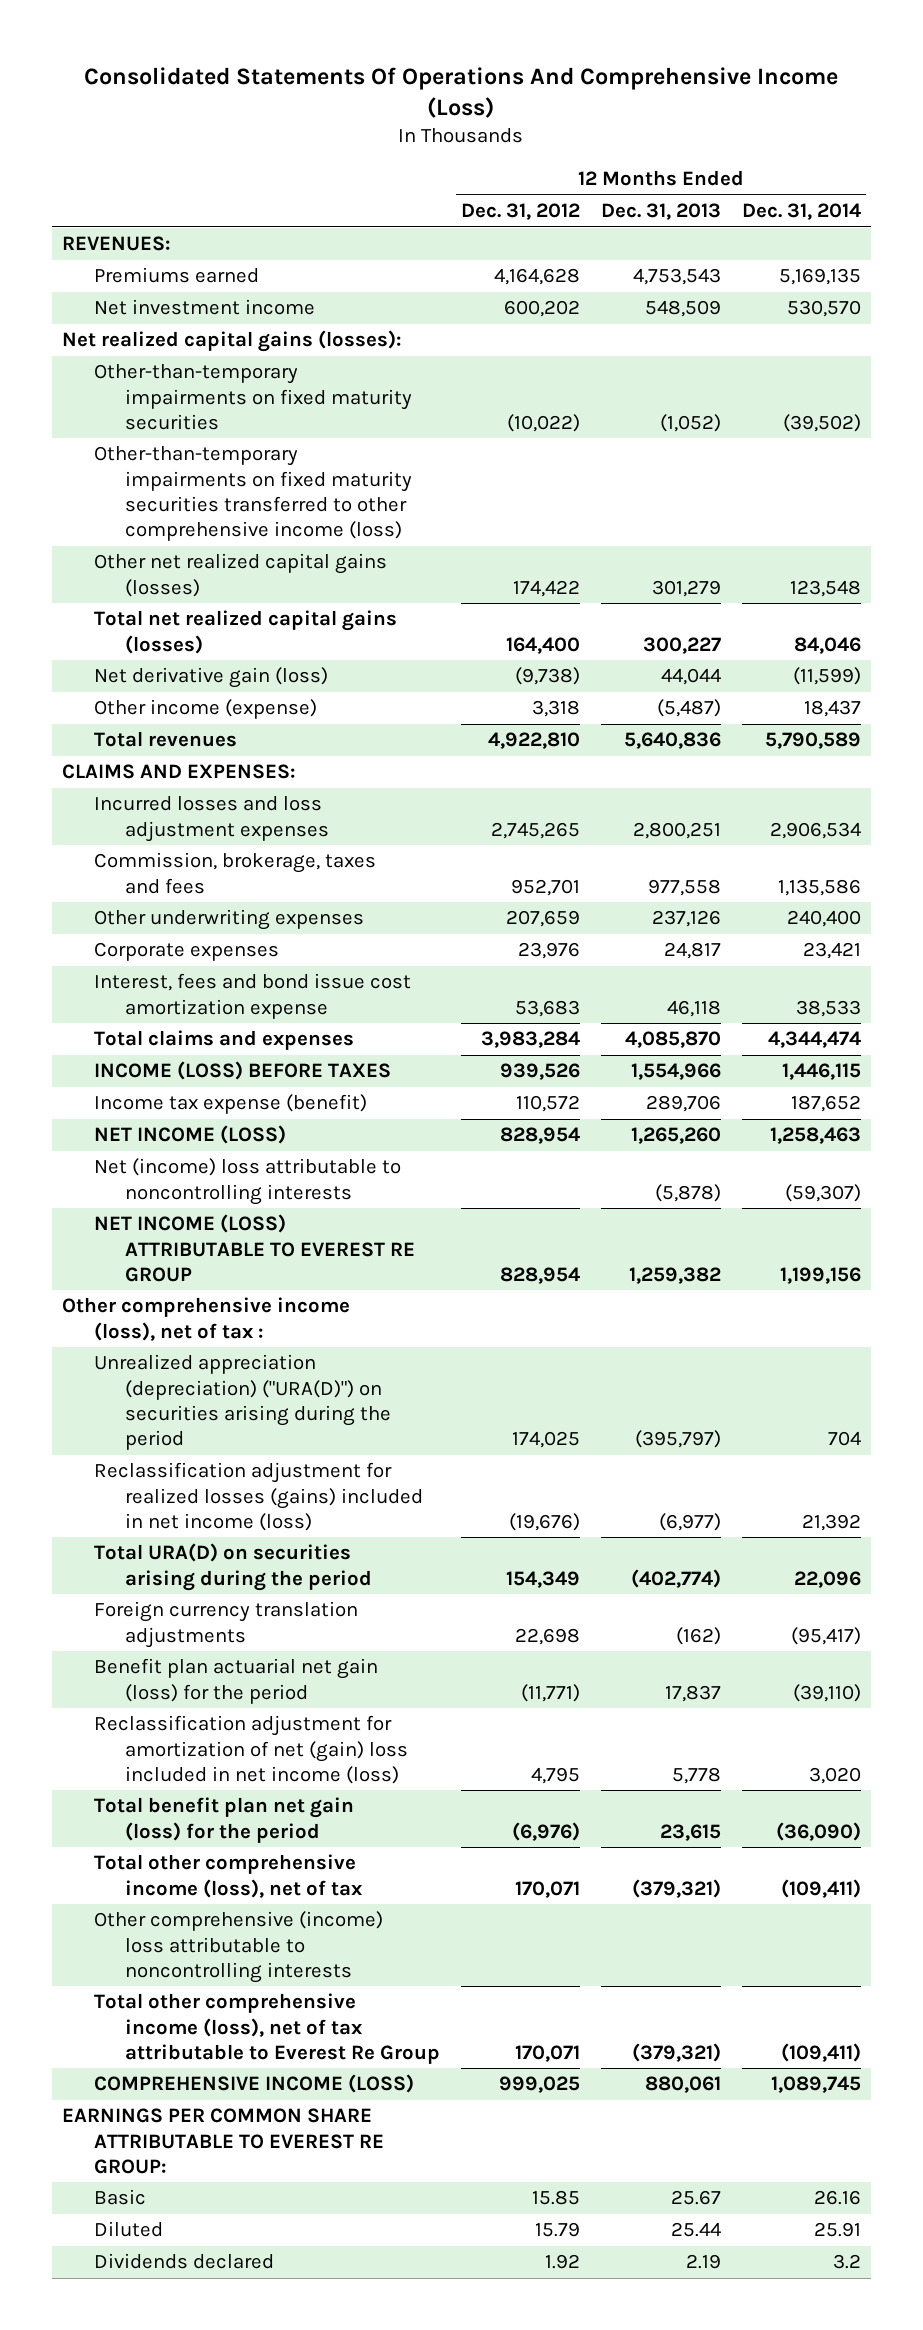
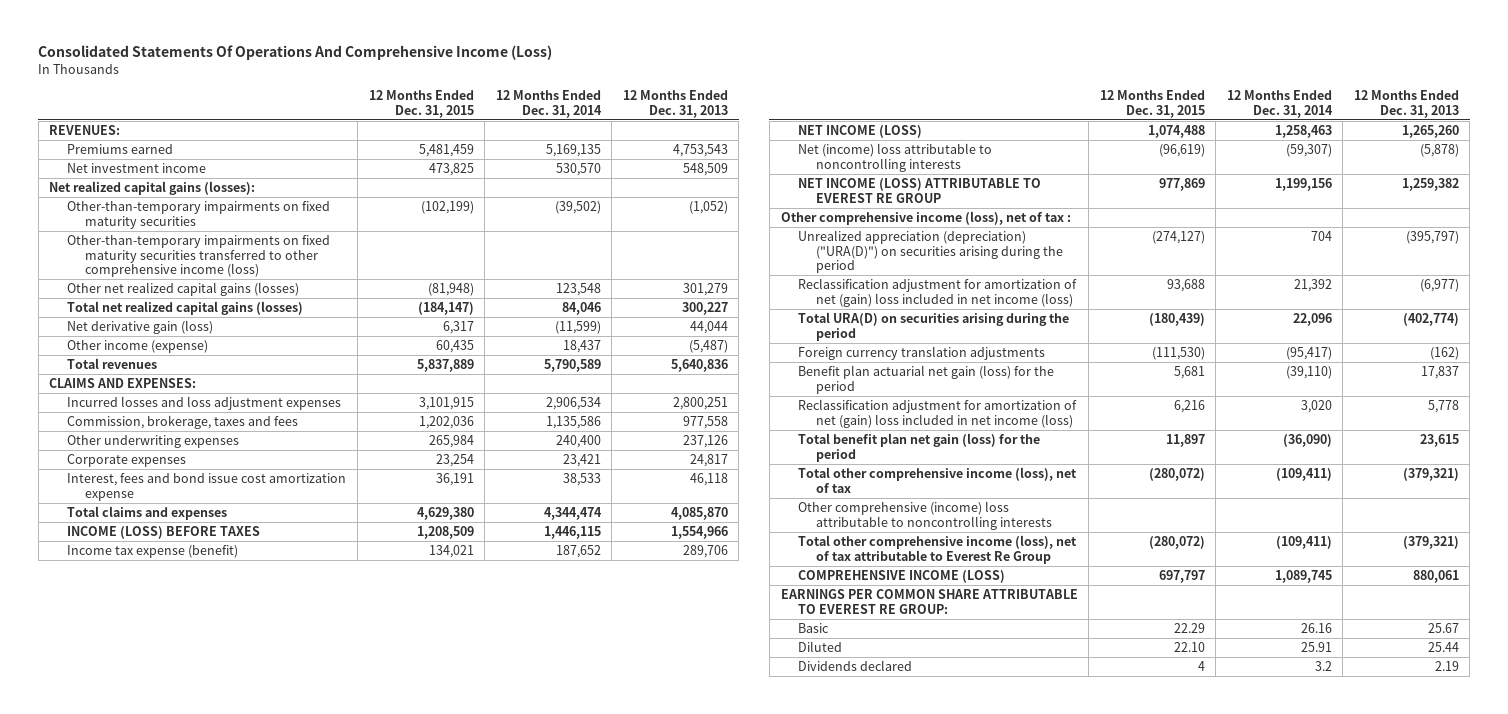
- | 12 Months Ended Dec. 31, 2012 | 12 Months Ended Dec. 31, 2013 | 12 Months Ended Dec. 31, 2014
+ | 12 Months Ended Dec. 31, 2015 | 12 Months Ended Dec. 31, 2014 | 12 Months Ended Dec. 31, 2013
- Reclassification adjustment for realized losses (gains) included in net income (loss) | (19,676) | (6,977) | 21,392
+ Reclassification adjustment for amortization of net (gain) loss included in net income (loss) | 93,688 | 21,392 | (6,977)

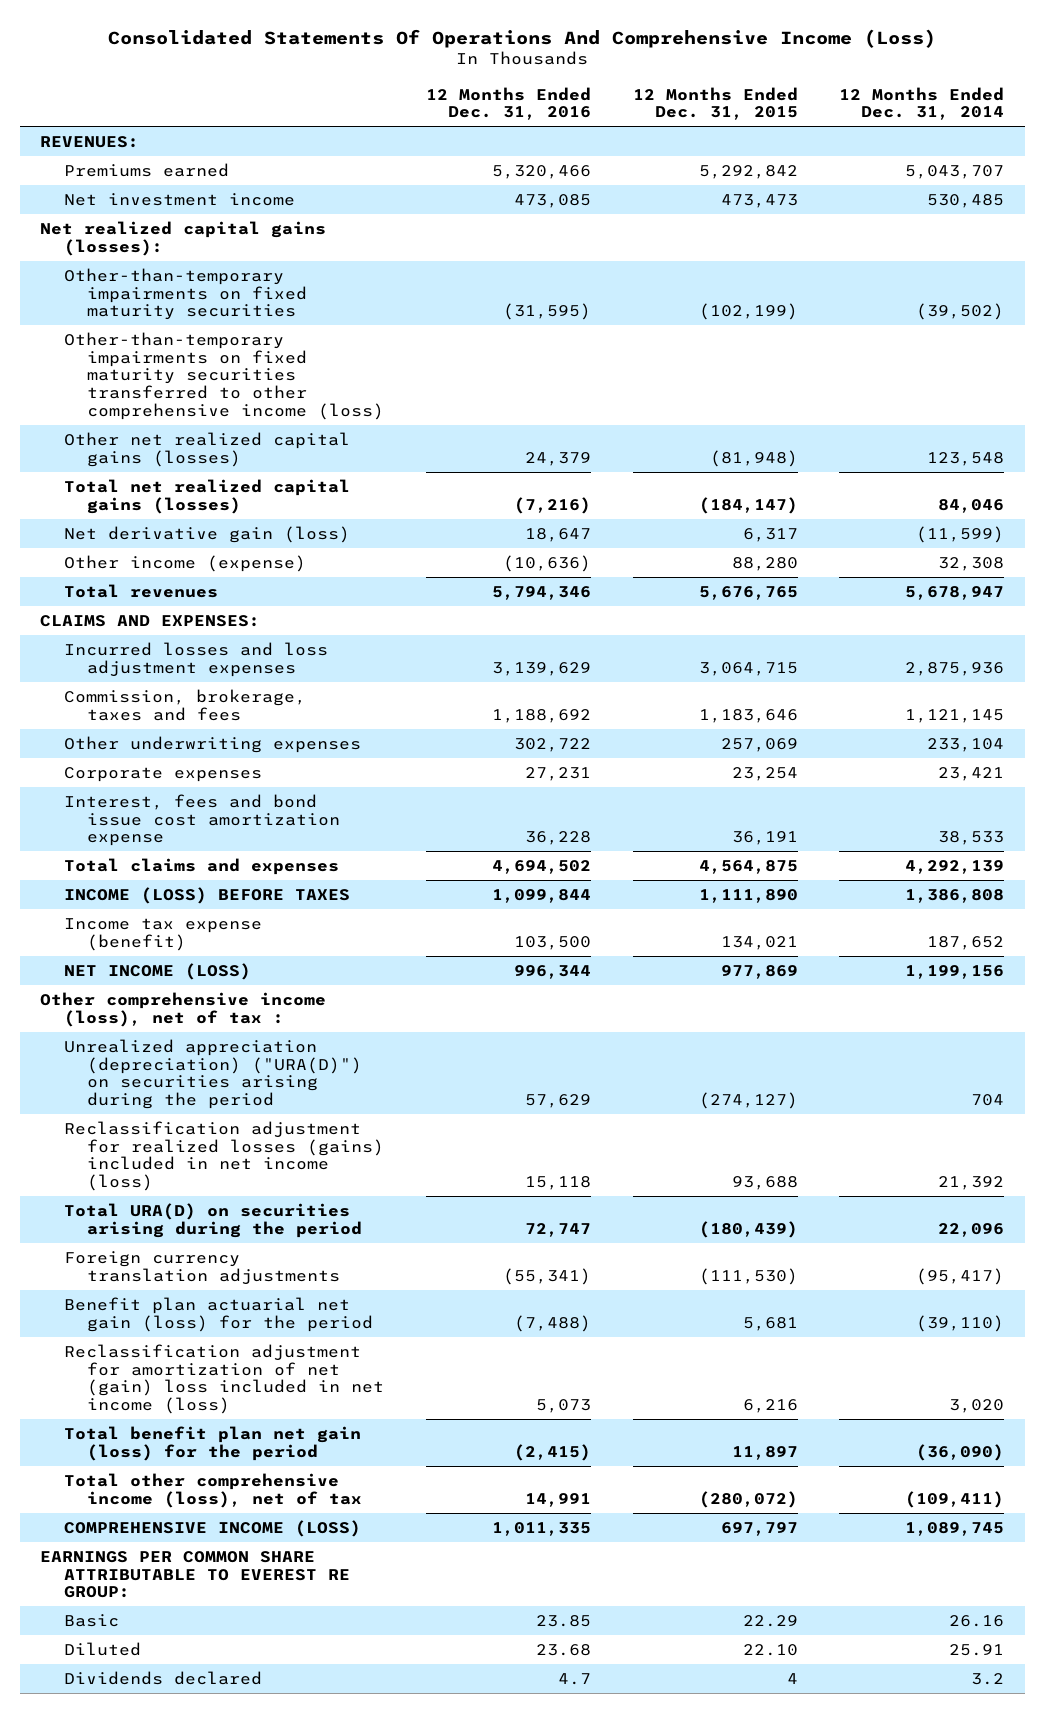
- | 12 Months Ended Dec. 31, 2015 | 12 Months Ended Dec. 31, 2014 | 12 Months Ended Dec. 31, 2013
+ | 12 Months Ended Dec. 31, 2016 | 12 Months Ended Dec. 31, 2015 | 12 Months Ended Dec. 31, 2014
- Premiums earned | 5,481,459 | 5,169,135 | 4,753,543
- Net investment income | 473,825 | 530,570 | 548,509
+ Premiums earned | 5,320,466 | 5,292,842 | 5,043,707
+ Net investment income | 473,085 | 473,473 | 530,485
- Other income (expense) | 60,435 | 18,437 | (5,487)
- Total revenues | 5,837,889 | 5,790,589 | 5,640,836
+ Other income (expense) | (10,636) | 88,280 | 32,308
+ Total revenues | 5,794,346 | 5,676,765 | 5,678,947
- Incurred losses and loss adjustment expenses | 3,101,915 | 2,906,534 | 2,800,251
- Commission, brokerage, taxes and fees | 1,202,036 | 1,135,586 | 977,558
- Other underwriting expenses | 265,984 | 240,400 | 237,126
+ Incurred losses and loss adjustment expenses | 3,139,629 | 3,064,715 | 2,875,936
+ Commission, brokerage, taxes and fees | 1,188,692 | 1,183,646 | 1,121,145
+ Other underwriting expenses | 302,722 | 257,069 | 233,104
- Total claims and expenses | 4,629,380 | 4,344,474 | 4,085,870
- INCOME (LOSS) BEFORE TAXES | 1,208,509 | 1,446,115 | 1,554,966
+ Total claims and expenses | 4,694,502 | 4,564,875 | 4,292,139
+ INCOME (LOSS) BEFORE TAXES | 1,099,844 | 1,111,890 | 1,386,808
- NET INCOME (LOSS) | 1,074,488 | 1,258,463 | 1,265,260
- Net (income) loss attributable to noncontrolling interests | (96,619) | (59,307) | (5,878)
- NET INCOME (LOSS) ATTRIBUTABLE TO EVEREST RE GROUP | 977,869 | 1,199,156 | 1,259,382
+ NET INCOME (LOSS) | 996,344 | 977,869 | 1,199,156
- Reclassification adjustment for amortization of net (gain) loss included in net income (loss) | 93,688 | 21,392 | (6,977)
+ Reclassification adjustment for realized losses (gains) included in net income (loss) | 15,118 | 93,688 | 21,392
- Other comprehensive (income) loss attributable to noncontrolling interests
- Total other comprehensive income (loss), net of tax attributable to Everest Re Group | (280,072) | (109,411) | (379,321)

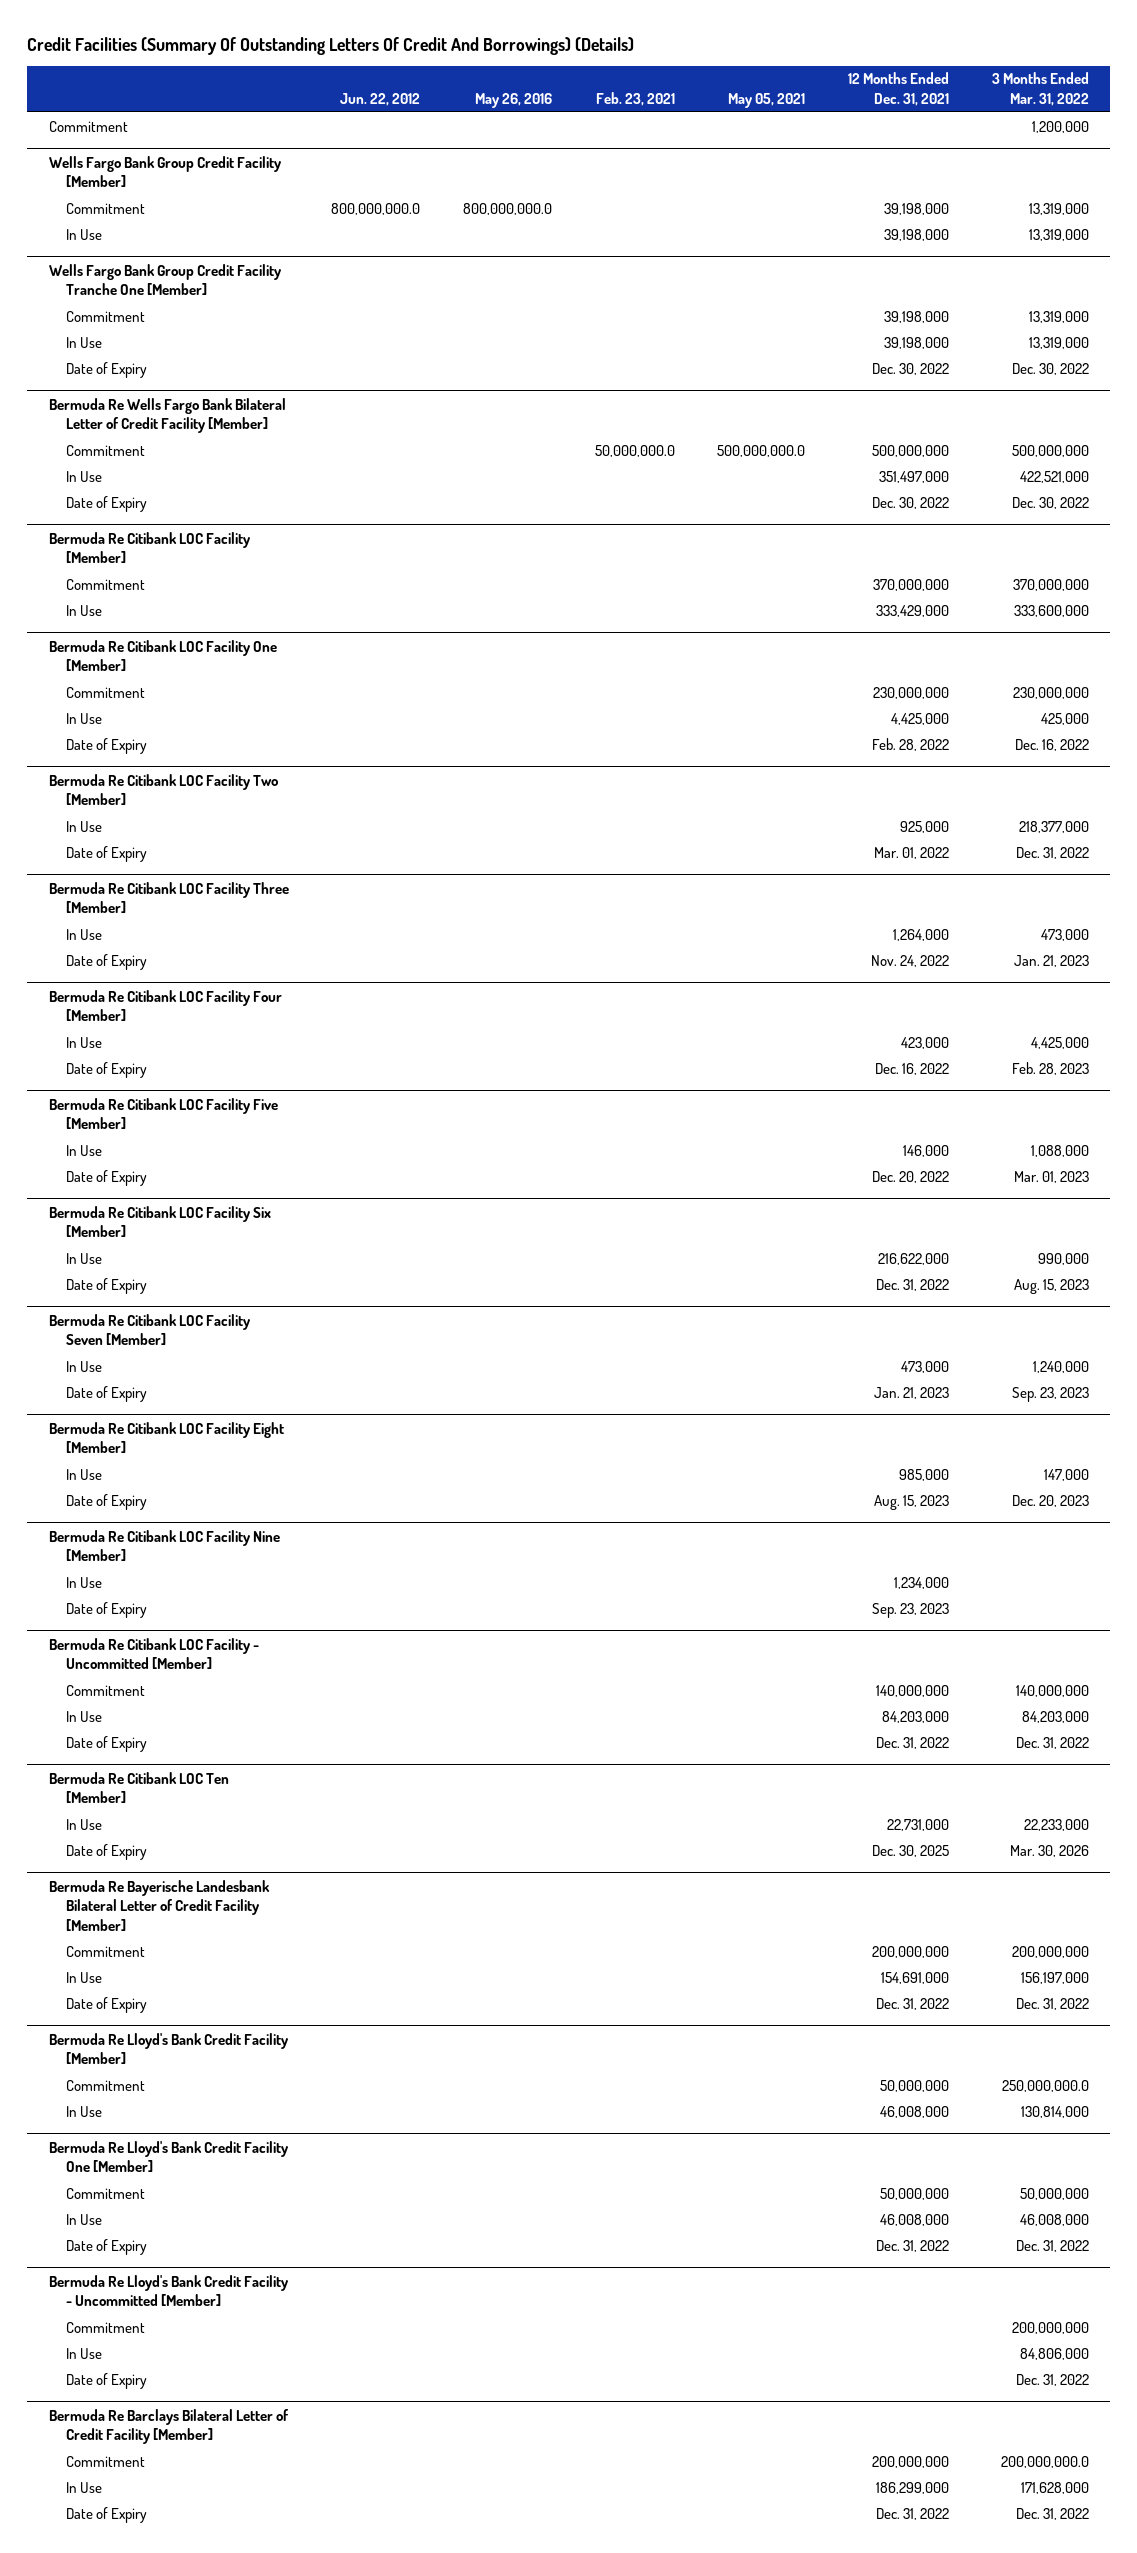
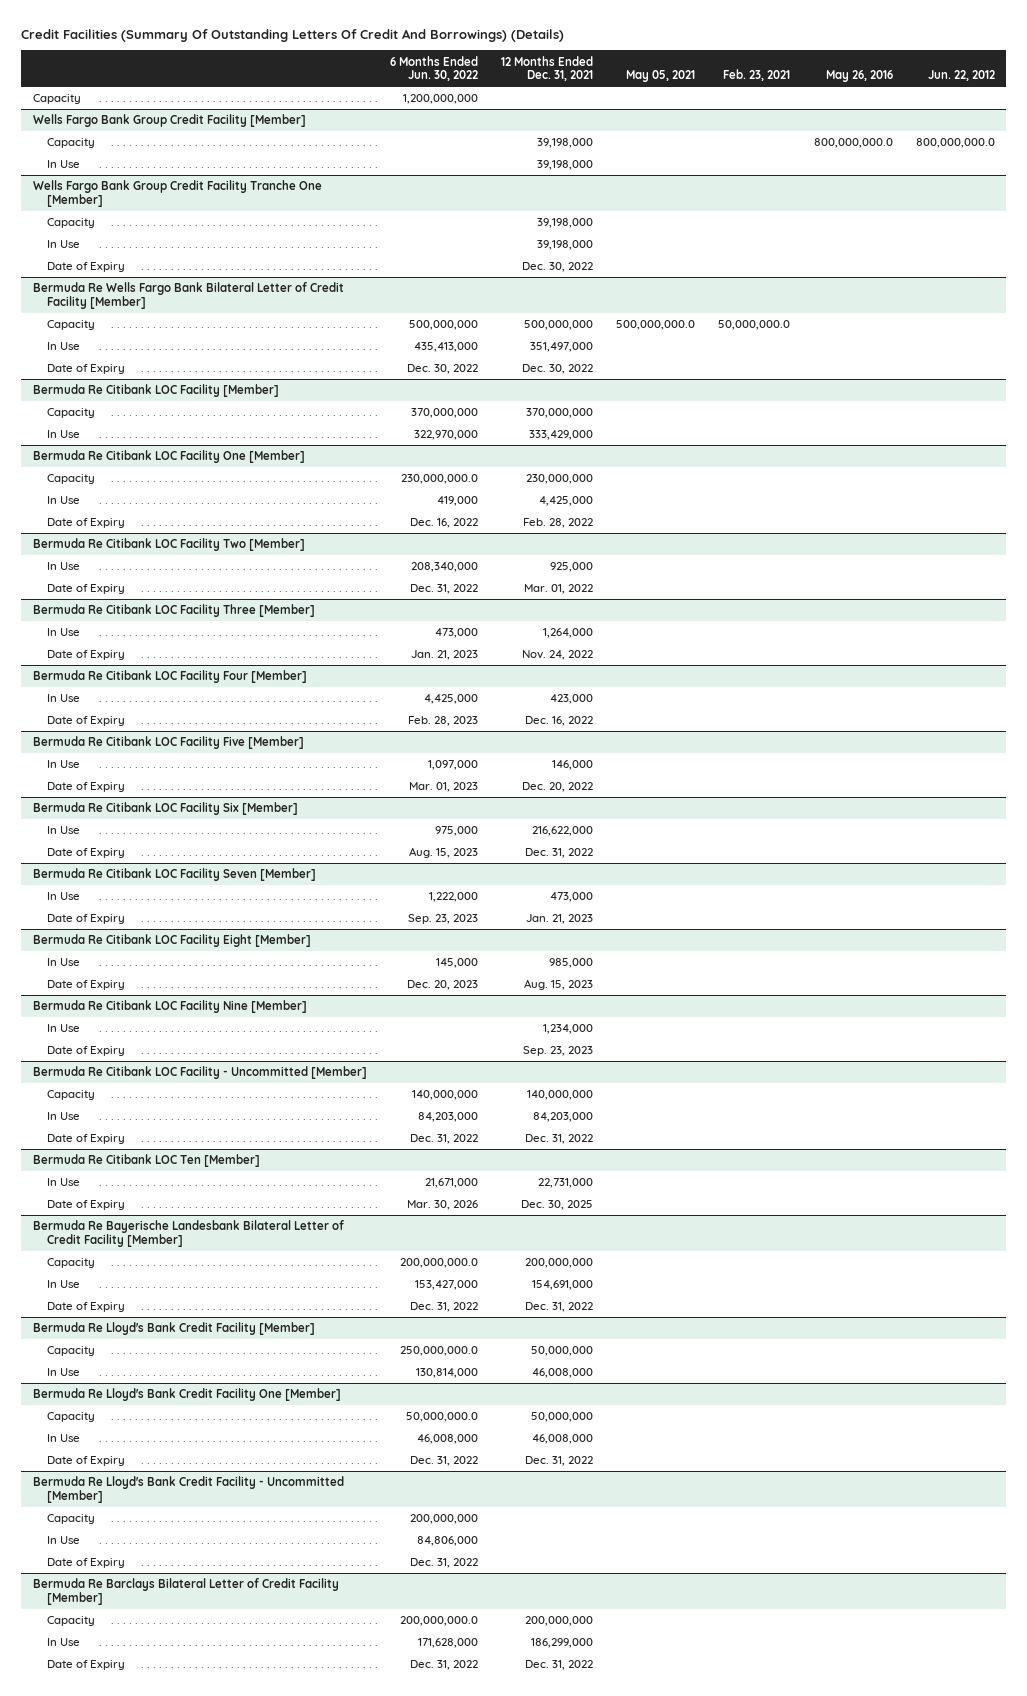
- | Jun. 22, 2012 | May 26, 2016 | Feb. 23, 2021 | May 05, 2021 | 12 Months Ended Dec. 31, 2021 | 3 Months Ended Mar. 31, 2022
+ | 6 Months Ended Jun. 30, 2022 | 12 Months Ended Dec. 31, 2021 | May 05, 2021 | Feb. 23, 2021 | May 26, 2016 | Jun. 22, 2012
- Commitment | | | | | | 1,200,000
+ Capacity | 1,200,000,000 | | | | |
@ Wells Fargo Bank Group Credit Facility [Member]
- Commitment | 800,000,000.0 | 800,000,000.0 | | | 39,198,000 | 13,319,000
+ Capacity | | 39,198,000 | | | 800,000,000.0 | 800,000,000.0
@ Wells Fargo Bank Group Credit Facility Tranche One [Member]
- Commitment | | | | | 39,198,000 | 13,319,000
+ Capacity | | 39,198,000 | | | |
@ Bermuda Re Wells Fargo Bank Bilateral Letter of Credit Facility [Member]
- Commitment | | | 50,000,000.0 | 500,000,000.0 | 500,000,000 | 500,000,000
+ Capacity | 500,000,000 | 500,000,000 | 500,000,000.0 | 50,000,000.0 | |
@ Bermuda Re Citibank LOC Facility [Member]
- Commitment | | | | | 370,000,000 | 370,000,000
+ Capacity | 370,000,000 | 370,000,000 | | | |
@ Bermuda Re Citibank LOC Facility One [Member]
- Commitment | | | | | 230,000,000 | 230,000,000
+ Capacity | 230,000,000.0 | 230,000,000 | | | |
@ Bermuda Re Citibank LOC Facility - Uncommitted [Member]
- Commitment | | | | | 140,000,000 | 140,000,000
+ Capacity | 140,000,000 | 140,000,000 | | | |
@ Bermuda Re Bayerische Landesbank Bilateral Letter of Credit Facility [Member]
- Commitment | | | | | 200,000,000 | 200,000,000
+ Capacity | 200,000,000.0 | 200,000,000 | | | |
@ Bermuda Re Lloyd's Bank Credit Facility [Member]
- Commitment | | | | | 50,000,000 | 250,000,000.0
+ Capacity | 250,000,000.0 | 50,000,000 | | | |
@ Bermuda Re Lloyd's Bank Credit Facility One [Member]
- Commitment | | | | | 50,000,000 | 50,000,000
+ Capacity | 50,000,000.0 | 50,000,000 | | | |
@ Bermuda Re Lloyd's Bank Credit Facility - Uncommitted [Member]
- Commitment | | | | | | 200,000,000
+ Capacity | 200,000,000 | | | | |
@ Bermuda Re Barclays Bilateral Letter of Credit Facility [Member]
- Commitment | | | | | 200,000,000 | 200,000,000.0
+ Capacity | 200,000,000.0 | 200,000,000 | | | |

